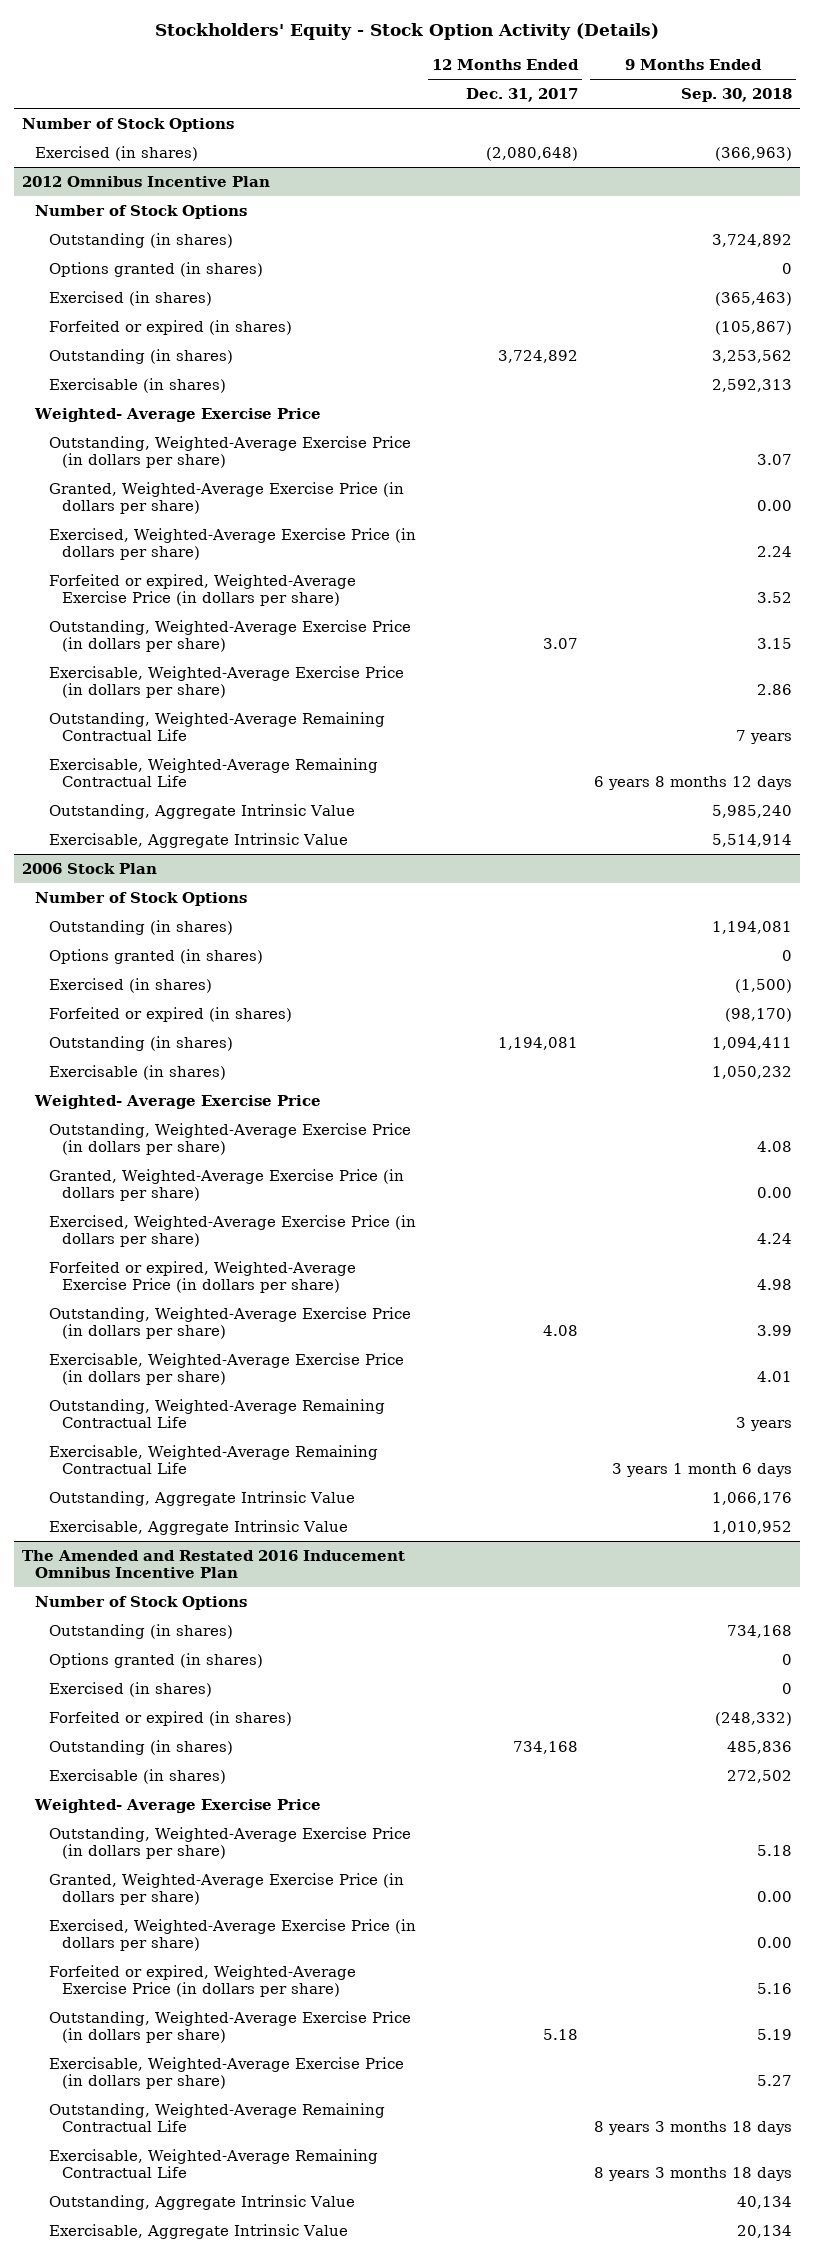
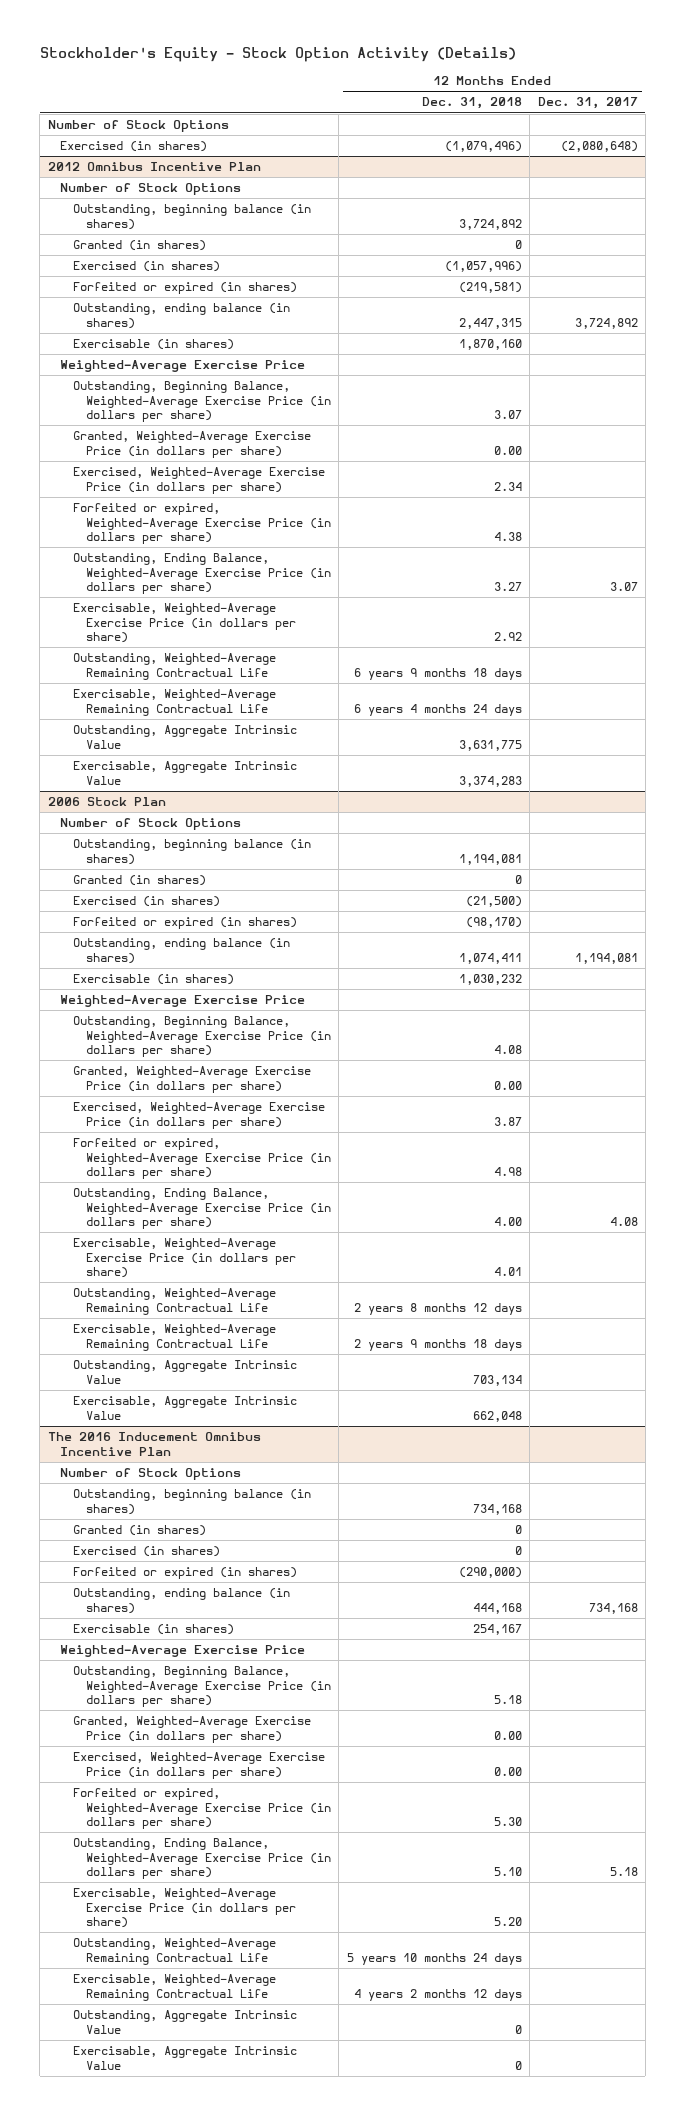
- Stockholders' Equity - Stock Option Activity (Details)
+ Stockholder's Equity - Stock Option Activity (Details)
- | 12 Months Ended Dec. 31, 2017 | 9 Months Ended Sep. 30, 2018
+ | 12 Months Ended Dec. 31, 2018 | 12 Months Ended Dec. 31, 2017
@ 2012 Omnibus Incentive Plan
- Outstanding (in shares) | | 3,724,892
- Options granted (in shares) | | 0
+ Outstanding, beginning balance (in shares) | 3,724,892 |
+ Granted (in shares) | 0 |
- Outstanding (in shares) | 3,724,892 | 3,253,562
+ Outstanding, ending balance (in shares) | 2,447,315 | 3,724,892
- Weighted- Average Exercise Price
- Outstanding, Weighted-Average Exercise Price (in dollars per share) | | 3.07
+ Weighted-Average Exercise Price
+ Outstanding, Beginning Balance, Weighted-Average Exercise Price (in dollars per share) | 3.07 |
- Outstanding, Weighted-Average Exercise Price (in dollars per share) | 3.07 | 3.15
+ Outstanding, Ending Balance, Weighted-Average Exercise Price (in dollars per share) | 3.27 | 3.07
@ 2006 Stock Plan
- Outstanding (in shares) | | 1,194,081
- Options granted (in shares) | | 0
+ Outstanding, beginning balance (in shares) | 1,194,081 |
+ Granted (in shares) | 0 |
- Outstanding (in shares) | 1,194,081 | 1,094,411
+ Outstanding, ending balance (in shares) | 1,074,411 | 1,194,081
- Weighted- Average Exercise Price
- Outstanding, Weighted-Average Exercise Price (in dollars per share) | | 4.08
+ Weighted-Average Exercise Price
+ Outstanding, Beginning Balance, Weighted-Average Exercise Price (in dollars per share) | 4.08 |
- Outstanding, Weighted-Average Exercise Price (in dollars per share) | 4.08 | 3.99
+ Outstanding, Ending Balance, Weighted-Average Exercise Price (in dollars per share) | 4.00 | 4.08
- The Amended and Restated 2016 Inducement Omnibus Incentive Plan
+ The 2016 Inducement Omnibus Incentive Plan
- Outstanding (in shares) | | 734,168
- Options granted (in shares) | | 0
+ Outstanding, beginning balance (in shares) | 734,168 |
+ Granted (in shares) | 0 |
- Outstanding (in shares) | 734,168 | 485,836
+ Outstanding, ending balance (in shares) | 444,168 | 734,168
- Weighted- Average Exercise Price
- Outstanding, Weighted-Average Exercise Price (in dollars per share) | | 5.18
+ Weighted-Average Exercise Price
+ Outstanding, Beginning Balance, Weighted-Average Exercise Price (in dollars per share) | 5.18 |
- Outstanding, Weighted-Average Exercise Price (in dollars per share) | 5.18 | 5.19
+ Outstanding, Ending Balance, Weighted-Average Exercise Price (in dollars per share) | 5.10 | 5.18

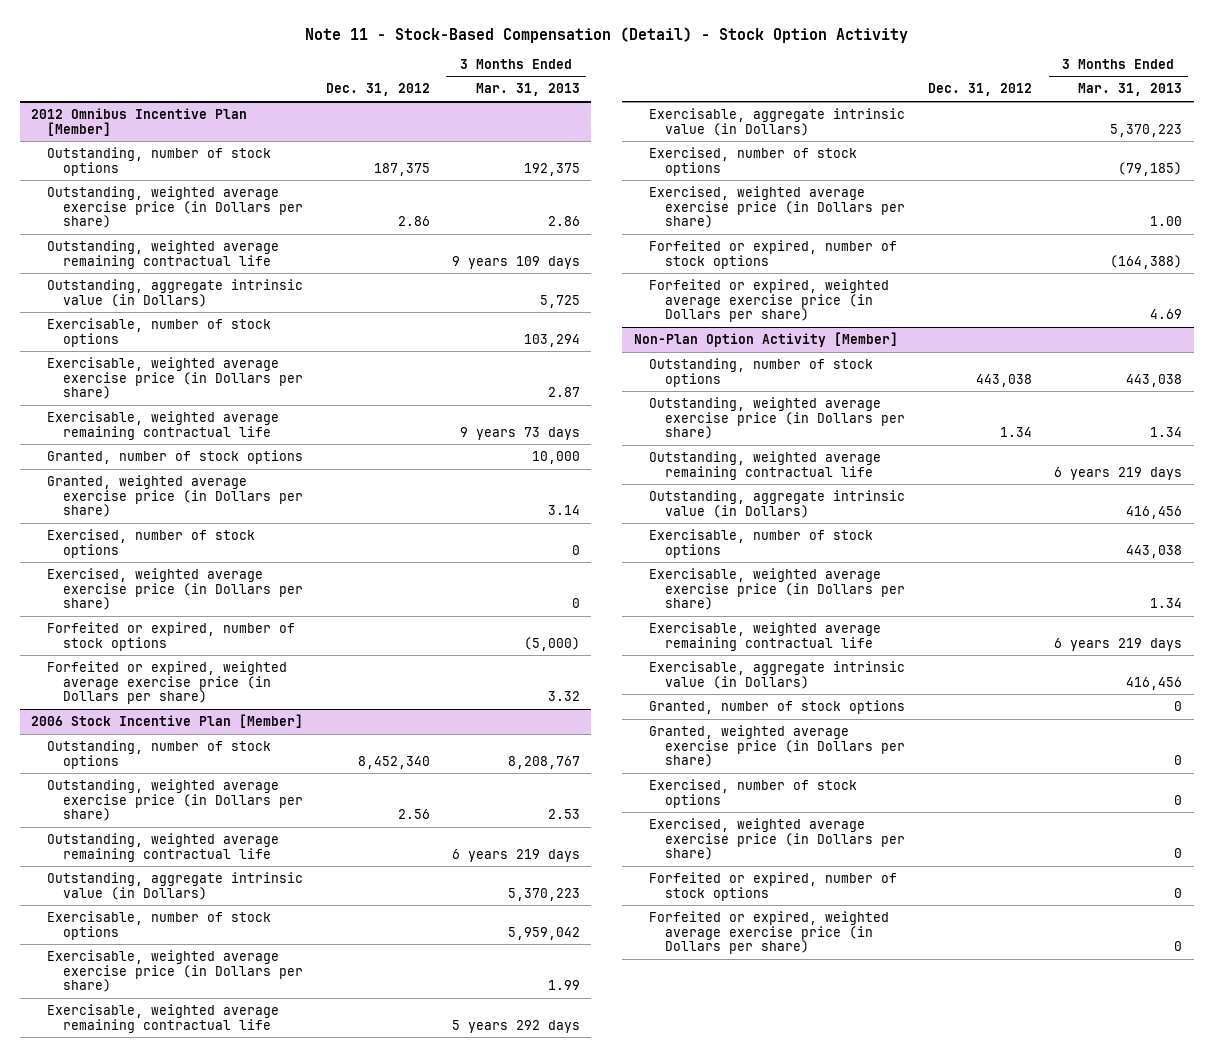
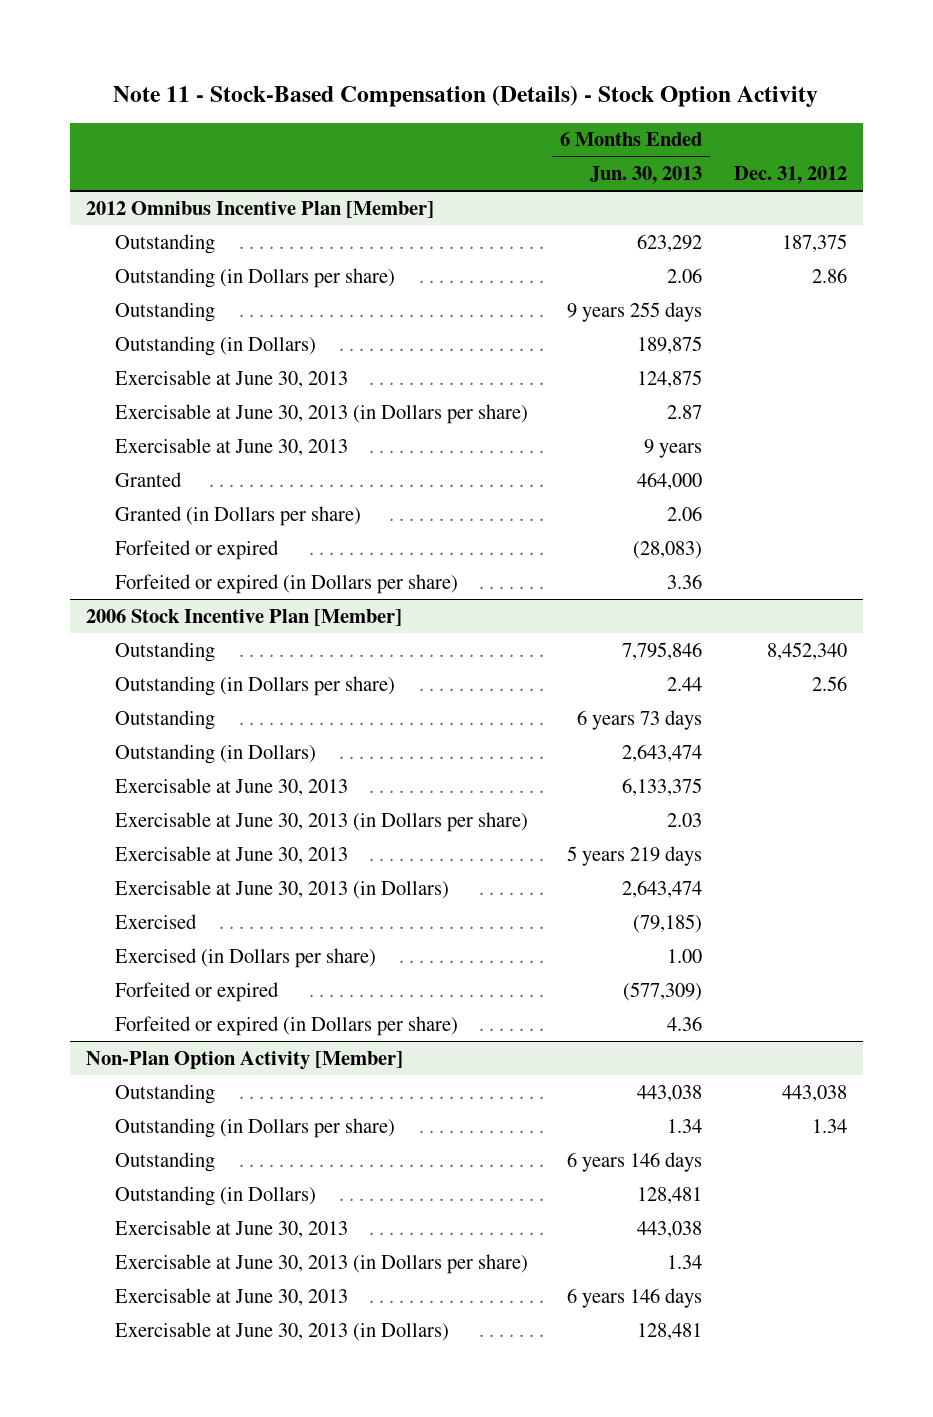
- Note 11 - Stock-Based Compensation (Detail) - Stock Option Activity
+ Note 11 - Stock-Based Compensation (Details) - Stock Option Activity
- | Dec. 31, 2012 | 3 Months Ended Mar. 31, 2013
+ | 6 Months Ended Jun. 30, 2013 | Dec. 31, 2012
@ 2012 Omnibus Incentive Plan [Member]
- Outstanding, number of stock options | 187,375 | 192,375
- Outstanding, weighted average exercise price (in Dollars per share) | 2.86 | 2.86
- Outstanding, weighted average remaining contractual life | | 9 years 109 days
- Outstanding, aggregate intrinsic value (in Dollars) | | 5,725
- Exercisable, number of stock options | | 103,294
- Exercisable, weighted average exercise price (in Dollars per share) | | 2.87
- Exercisable, weighted average remaining contractual life | | 9 years 73 days
- Granted, number of stock options | | 10,000
- Granted, weighted average exercise price (in Dollars per share) | | 3.14
- Exercised, number of stock options | | 0
- Exercised, weighted average exercise price (in Dollars per share) | | 0
- Forfeited or expired, number of stock options | | (5,000)
- Forfeited or expired, weighted average exercise price (in Dollars per share) | | 3.32
+ Outstanding | 623,292 | 187,375
+ Outstanding (in Dollars per share) | 2.06 | 2.86
+ Outstanding | 9 years 255 days |
+ Outstanding (in Dollars) | 189,875 |
+ Exercisable at June 30, 2013 | 124,875 |
+ Exercisable at June 30, 2013 (in Dollars per share) | 2.87 |
+ Exercisable at June 30, 2013 | 9 years |
+ Granted | 464,000 |
+ Granted (in Dollars per share) | 2.06 |
+ Forfeited or expired | (28,083) |
+ Forfeited or expired (in Dollars per share) | 3.36 |
@ 2006 Stock Incentive Plan [Member]
- Outstanding, number of stock options | 8,452,340 | 8,208,767
- Outstanding, weighted average exercise price (in Dollars per share) | 2.56 | 2.53
- Outstanding, weighted average remaining contractual life | | 6 years 219 days
- Outstanding, aggregate intrinsic value (in Dollars) | | 5,370,223
- Exercisable, number of stock options | | 5,959,042
- Exercisable, weighted average exercise price (in Dollars per share) | | 1.99
- Exercisable, weighted average remaining contractual life | | 5 years 292 days
- Exercisable, aggregate intrinsic value (in Dollars) | | 5,370,223
- Exercised, number of stock options | | (79,185)
- Exercised, weighted average exercise price (in Dollars per share) | | 1.00
- Forfeited or expired, number of stock options | | (164,388)
- Forfeited or expired, weighted average exercise price (in Dollars per share) | | 4.69
+ Outstanding | 7,795,846 | 8,452,340
+ Outstanding (in Dollars per share) | 2.44 | 2.56
+ Outstanding | 6 years 73 days |
+ Outstanding (in Dollars) | 2,643,474 |
+ Exercisable at June 30, 2013 | 6,133,375 |
+ Exercisable at June 30, 2013 (in Dollars per share) | 2.03 |
+ Exercisable at June 30, 2013 | 5 years 219 days |
+ Exercisable at June 30, 2013 (in Dollars) | 2,643,474 |
+ Exercised | (79,185) |
+ Exercised (in Dollars per share) | 1.00 |
+ Forfeited or expired | (577,309) |
+ Forfeited or expired (in Dollars per share) | 4.36 |
@ Non-Plan Option Activity [Member]
- Outstanding, number of stock options | 443,038 | 443,038
- Outstanding, weighted average exercise price (in Dollars per share) | 1.34 | 1.34
- Outstanding, weighted average remaining contractual life | | 6 years 219 days
- Outstanding, aggregate intrinsic value (in Dollars) | | 416,456
- Exercisable, number of stock options | | 443,038
- Exercisable, weighted average exercise price (in Dollars per share) | | 1.34
- Exercisable, weighted average remaining contractual life | | 6 years 219 days
- Exercisable, aggregate intrinsic value (in Dollars) | | 416,456
- Granted, number of stock options | | 0
- Granted, weighted average exercise price (in Dollars per share) | | 0
- Exercised, number of stock options | | 0
- Exercised, weighted average exercise price (in Dollars per share) | | 0
- Forfeited or expired, number of stock options | | 0
- Forfeited or expired, weighted average exercise price (in Dollars per share) | | 0
+ Outstanding | 443,038 | 443,038
+ Outstanding (in Dollars per share) | 1.34 | 1.34
+ Outstanding | 6 years 146 days |
+ Outstanding (in Dollars) | 128,481 |
+ Exercisable at June 30, 2013 | 443,038 |
+ Exercisable at June 30, 2013 (in Dollars per share) | 1.34 |
+ Exercisable at June 30, 2013 | 6 years 146 days |
+ Exercisable at June 30, 2013 (in Dollars) | 128,481 |

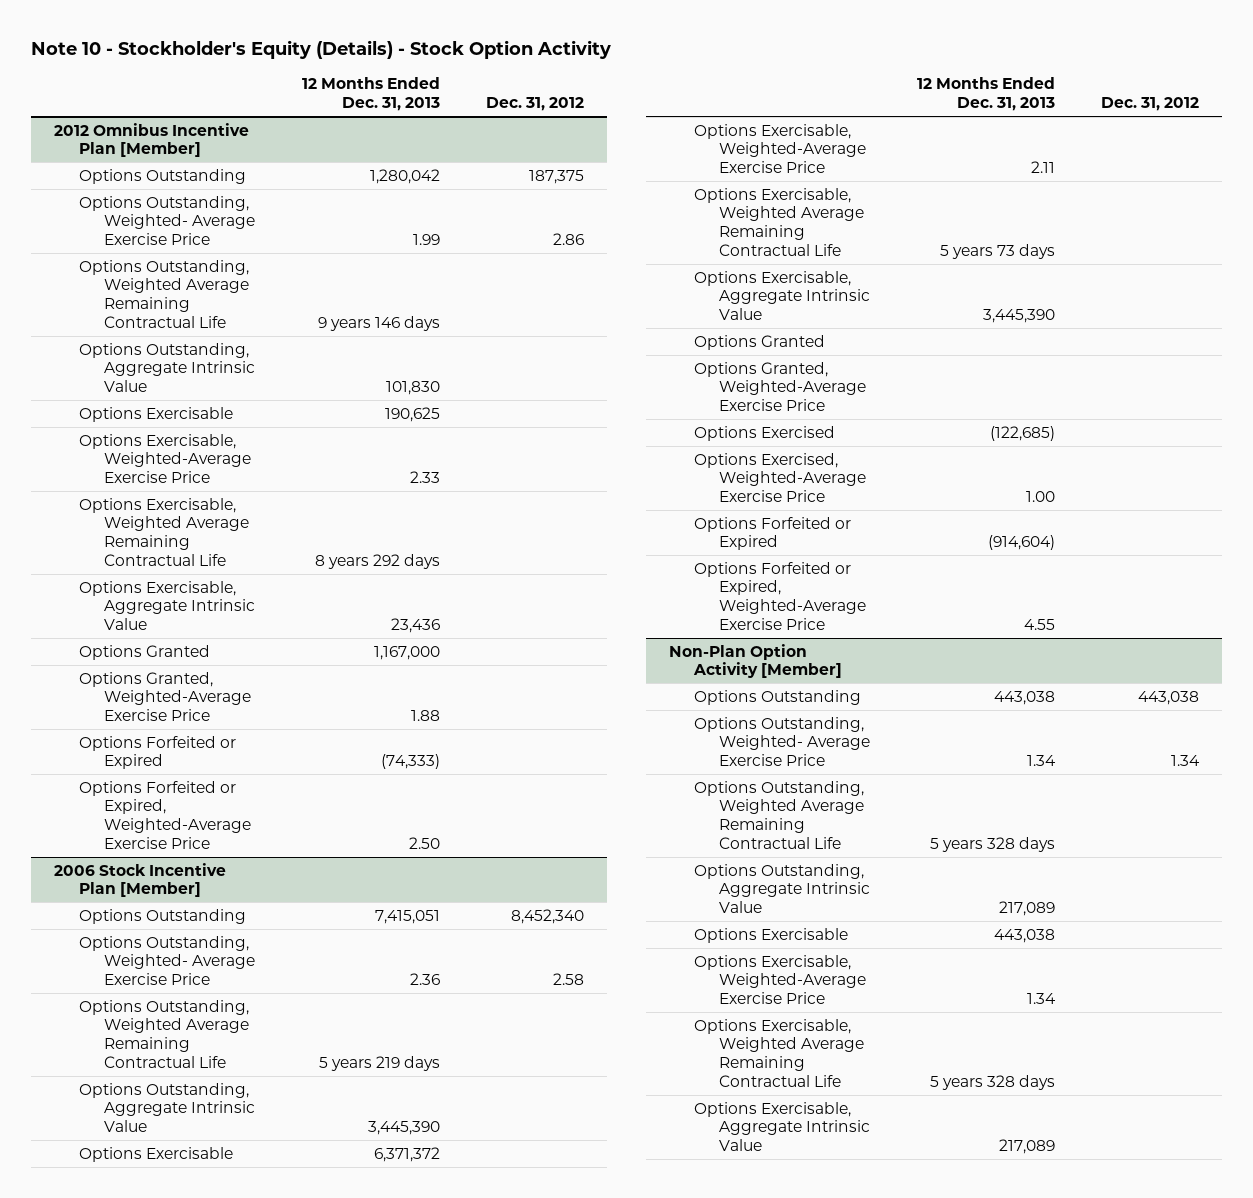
- Note 11 - Stock-Based Compensation (Details) - Stock Option Activity
+ Note 10 - Stockholder's Equity (Details) - Stock Option Activity
- | 6 Months Ended Jun. 30, 2013 | Dec. 31, 2012
+ | 12 Months Ended Dec. 31, 2013 | Dec. 31, 2012
@ 2012 Omnibus Incentive Plan [Member]
- Outstanding | 623,292 | 187,375
- Outstanding (in Dollars per share) | 2.06 | 2.86
- Outstanding | 9 years 255 days |
- Outstanding (in Dollars) | 189,875 |
- Exercisable at June 30, 2013 | 124,875 |
- Exercisable at June 30, 2013 (in Dollars per share) | 2.87 |
- Exercisable at June 30, 2013 | 9 years |
- Granted | 464,000 |
- Granted (in Dollars per share) | 2.06 |
- Forfeited or expired | (28,083) |
- Forfeited or expired (in Dollars per share) | 3.36 |
+ Options Outstanding | 1,280,042 | 187,375
+ Options Outstanding, Weighted- Average Exercise Price | 1.99 | 2.86
+ Options Outstanding, Weighted Average Remaining Contractual Life | 9 years 146 days |
+ Options Outstanding, Aggregate Intrinsic Value | 101,830 |
+ Options Exercisable | 190,625 |
+ Options Exercisable, Weighted-Average Exercise Price | 2.33 |
+ Options Exercisable, Weighted Average Remaining Contractual Life | 8 years 292 days |
+ Options Exercisable, Aggregate Intrinsic Value | 23,436 |
+ Options Granted | 1,167,000 |
+ Options Granted, Weighted-Average Exercise Price | 1.88 |
+ Options Forfeited or Expired | (74,333) |
+ Options Forfeited or Expired, Weighted-Average Exercise Price | 2.50 |
@ 2006 Stock Incentive Plan [Member]
- Outstanding | 7,795,846 | 8,452,340
- Outstanding (in Dollars per share) | 2.44 | 2.56
- Outstanding | 6 years 73 days |
- Outstanding (in Dollars) | 2,643,474 |
- Exercisable at June 30, 2013 | 6,133,375 |
- Exercisable at June 30, 2013 (in Dollars per share) | 2.03 |
- Exercisable at June 30, 2013 | 5 years 219 days |
- Exercisable at June 30, 2013 (in Dollars) | 2,643,474 |
- Exercised | (79,185) |
- Exercised (in Dollars per share) | 1.00 |
- Forfeited or expired | (577,309) |
- Forfeited or expired (in Dollars per share) | 4.36 |
+ Options Outstanding | 7,415,051 | 8,452,340
+ Options Outstanding, Weighted- Average Exercise Price | 2.36 | 2.58
+ Options Outstanding, Weighted Average Remaining Contractual Life | 5 years 219 days |
+ Options Outstanding, Aggregate Intrinsic Value | 3,445,390 |
+ Options Exercisable | 6,371,372 |
+ Options Exercisable, Weighted-Average Exercise Price | 2.11 |
+ Options Exercisable, Weighted Average Remaining Contractual Life | 5 years 73 days |
+ Options Exercisable, Aggregate Intrinsic Value | 3,445,390 |
+ Options Granted
+ Options Granted, Weighted-Average Exercise Price
+ Options Exercised | (122,685) |
+ Options Exercised, Weighted-Average Exercise Price | 1.00 |
+ Options Forfeited or Expired | (914,604) |
+ Options Forfeited or Expired, Weighted-Average Exercise Price | 4.55 |
@ Non-Plan Option Activity [Member]
- Outstanding | 443,038 | 443,038
- Outstanding (in Dollars per share) | 1.34 | 1.34
- Outstanding | 6 years 146 days |
- Outstanding (in Dollars) | 128,481 |
- Exercisable at June 30, 2013 | 443,038 |
- Exercisable at June 30, 2013 (in Dollars per share) | 1.34 |
- Exercisable at June 30, 2013 | 6 years 146 days |
- Exercisable at June 30, 2013 (in Dollars) | 128,481 |
+ Options Outstanding | 443,038 | 443,038
+ Options Outstanding, Weighted- Average Exercise Price | 1.34 | 1.34
+ Options Outstanding, Weighted Average Remaining Contractual Life | 5 years 328 days |
+ Options Outstanding, Aggregate Intrinsic Value | 217,089 |
+ Options Exercisable | 443,038 |
+ Options Exercisable, Weighted-Average Exercise Price | 1.34 |
+ Options Exercisable, Weighted Average Remaining Contractual Life | 5 years 328 days |
+ Options Exercisable, Aggregate Intrinsic Value | 217,089 |

